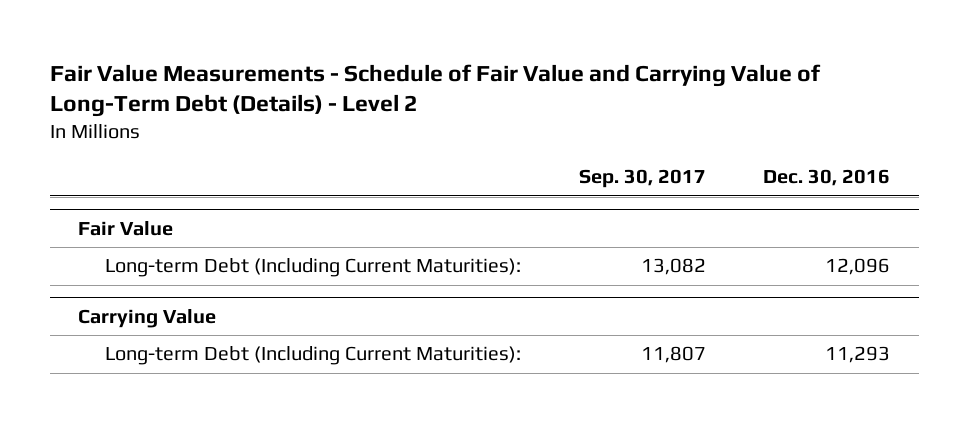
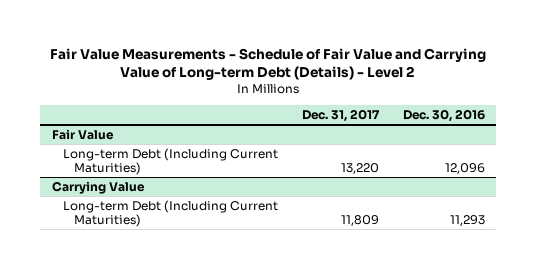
- Fair Value Measurements - Schedule of Fair Value and Carrying Value of Long-Term Debt (Details) - Level 2
+ Fair Value Measurements - Schedule of Fair Value and Carrying Value of Long-term Debt (Details) - Level 2
- | Sep. 30, 2017 | Dec. 30, 2016
+ | Dec. 31, 2017 | Dec. 30, 2016
@ Fair Value
- Long-term Debt (Including Current Maturities): | 13,082 | 12,096
+ Long-term Debt (Including Current Maturities) | 13,220 | 12,096
@ Carrying Value
- Long-term Debt (Including Current Maturities): | 11,807 | 11,293
+ Long-term Debt (Including Current Maturities) | 11,809 | 11,293

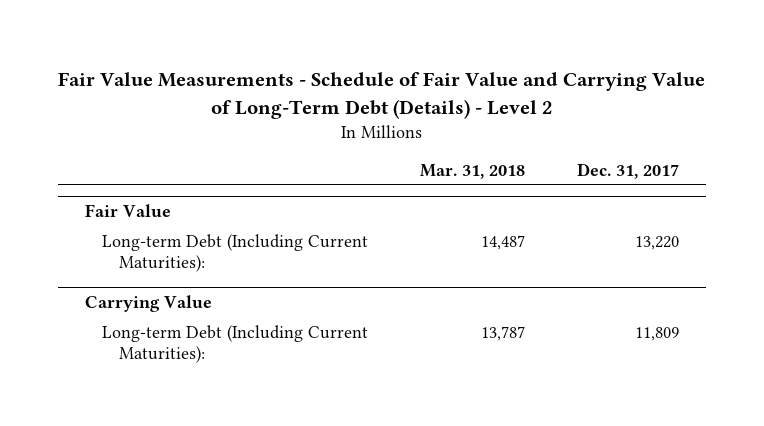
- Fair Value Measurements - Schedule of Fair Value and Carrying Value of Long-term Debt (Details) - Level 2
+ Fair Value Measurements - Schedule of Fair Value and Carrying Value of Long-Term Debt (Details) - Level 2
- | Dec. 31, 2017 | Dec. 30, 2016
+ | Mar. 31, 2018 | Dec. 31, 2017
@ Fair Value
- Long-term Debt (Including Current Maturities) | 13,220 | 12,096
+ Long-term Debt (Including Current Maturities): | 14,487 | 13,220
@ Carrying Value
- Long-term Debt (Including Current Maturities) | 11,809 | 11,293
+ Long-term Debt (Including Current Maturities): | 13,787 | 11,809

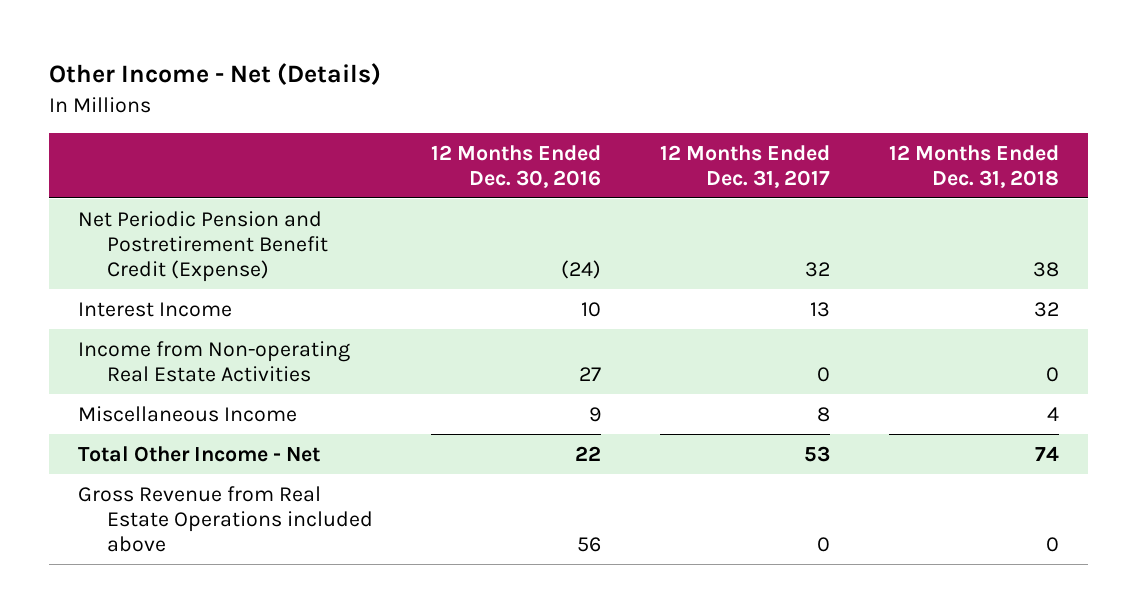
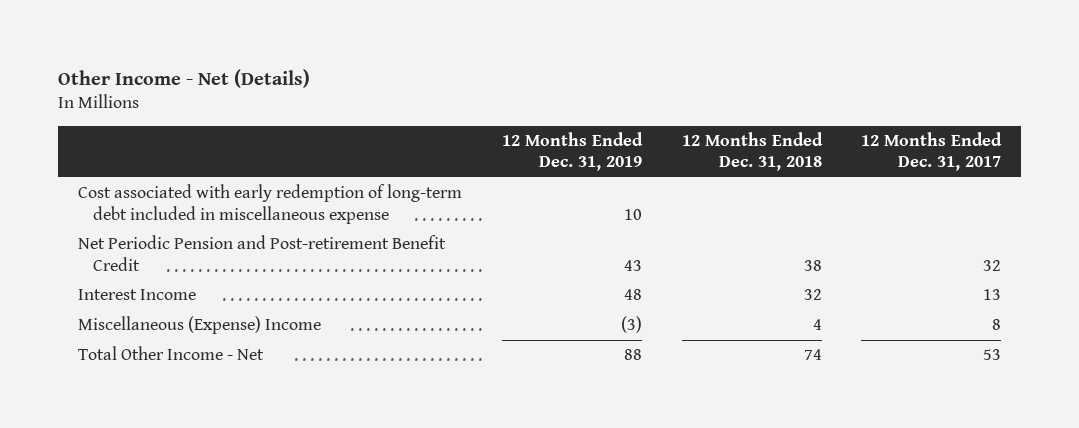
- | 12 Months Ended Dec. 30, 2016 | 12 Months Ended Dec. 31, 2017 | 12 Months Ended Dec. 31, 2018
+ | 12 Months Ended Dec. 31, 2019 | 12 Months Ended Dec. 31, 2018 | 12 Months Ended Dec. 31, 2017
- Net Periodic Pension and Postretirement Benefit Credit (Expense) | (24) | 32 | 38
+ Cost associated with early redemption of long-term debt included in miscellaneous expense | 10 | |
+ Net Periodic Pension and Post-retirement Benefit Credit | 43 | 38 | 32
- Income from Non-operating Real Estate Activities | 27 | 0 | 0
- Miscellaneous Income | 9 | 8 | 4
+ Miscellaneous (Expense) Income | (3) | 4 | 8
- Gross Revenue from Real Estate Operations included above | 56 | 0 | 0

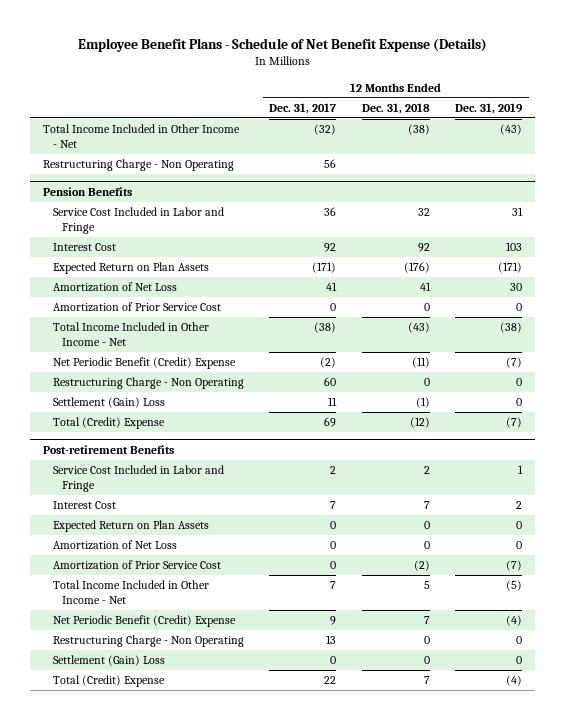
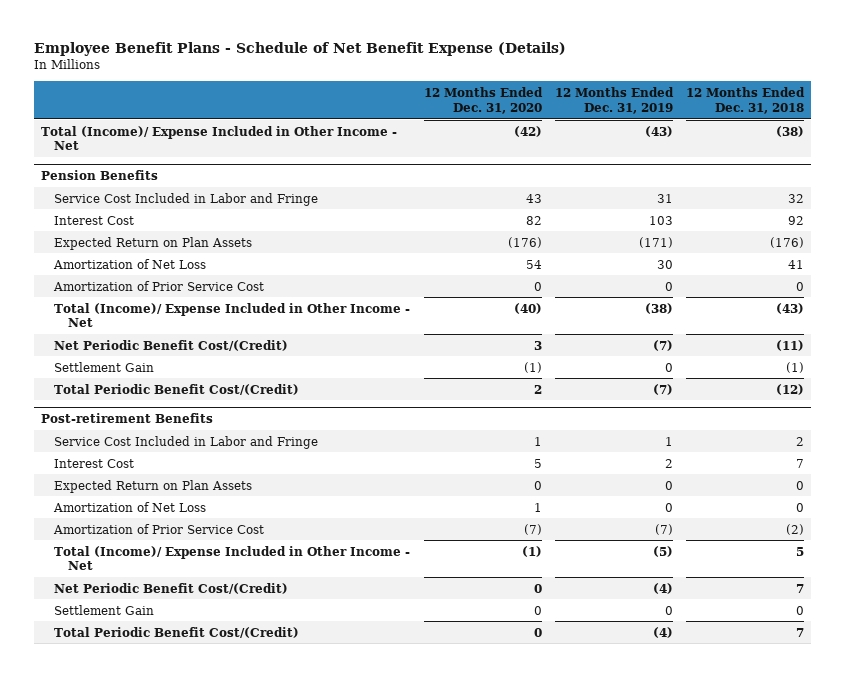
- | 12 Months Ended Dec. 31, 2017 | 12 Months Ended Dec. 31, 2018 | 12 Months Ended Dec. 31, 2019
+ | 12 Months Ended Dec. 31, 2020 | 12 Months Ended Dec. 31, 2019 | 12 Months Ended Dec. 31, 2018
- Total Income Included in Other Income - Net | (32) | (38) | (43)
- Restructuring Charge - Non Operating | 56 | |
+ Total (Income)/ Expense Included in Other Income - Net | (42) | (43) | (38)
@ Pension Benefits
- Total Income Included in Other Income - Net | (38) | (43) | (38)
- Net Periodic Benefit (Credit) Expense | (2) | (11) | (7)
- Restructuring Charge - Non Operating | 60 | 0 | 0
- Settlement (Gain) Loss | 11 | (1) | 0
- Total (Credit) Expense | 69 | (12) | (7)
+ Total (Income)/ Expense Included in Other Income - Net | (40) | (38) | (43)
+ Net Periodic Benefit Cost/(Credit) | 3 | (7) | (11)
+ Settlement Gain | (1) | 0 | (1)
+ Total Periodic Benefit Cost/(Credit) | 2 | (7) | (12)
@ Post-retirement Benefits
- Total Income Included in Other Income - Net | 7 | 5 | (5)
- Net Periodic Benefit (Credit) Expense | 9 | 7 | (4)
- Restructuring Charge - Non Operating | 13 | 0 | 0
- Settlement (Gain) Loss | 0 | 0 | 0
- Total (Credit) Expense | 22 | 7 | (4)
+ Total (Income)/ Expense Included in Other Income - Net | (1) | (5) | 5
+ Net Periodic Benefit Cost/(Credit) | 0 | (4) | 7
+ Settlement Gain | 0 | 0 | 0
+ Total Periodic Benefit Cost/(Credit) | 0 | (4) | 7

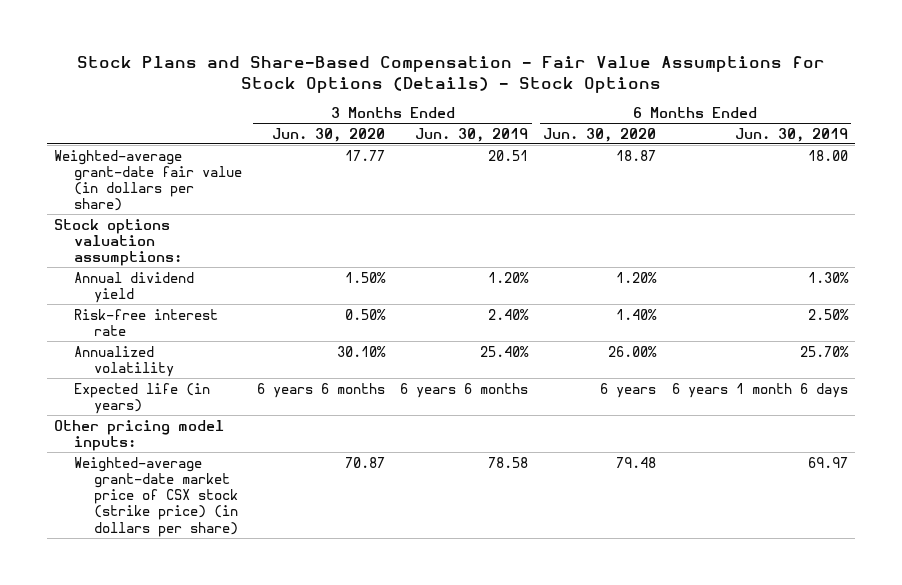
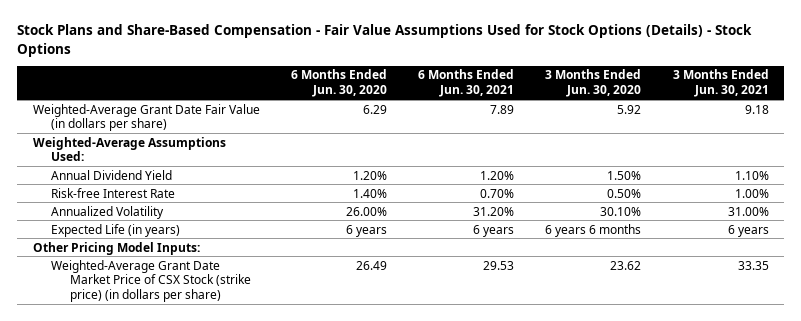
- Stock Plans and Share-Based Compensation - Fair Value Assumptions for Stock Options (Details) - Stock Options
+ Stock Plans and Share-Based Compensation - Fair Value Assumptions Used for Stock Options (Details) - Stock Options
- | 3 Months Ended Jun. 30, 2020 | 3 Months Ended Jun. 30, 2019 | 6 Months Ended Jun. 30, 2020 | 6 Months Ended Jun. 30, 2019
+ | 6 Months Ended Jun. 30, 2020 | 6 Months Ended Jun. 30, 2021 | 3 Months Ended Jun. 30, 2020 | 3 Months Ended Jun. 30, 2021
- Weighted-average grant-date fair value (in dollars per share) | 17.77 | 20.51 | 18.87 | 18.00
- Stock options valuation assumptions:
- Annual dividend yield | 1.50% | 1.20% | 1.20% | 1.30%
- Risk-free interest rate | 0.50% | 2.40% | 1.40% | 2.50%
- Annualized volatility | 30.10% | 25.40% | 26.00% | 25.70%
- Expected life (in years) | 6 years 6 months | 6 years 6 months | 6 years | 6 years 1 month 6 days
- Other pricing model inputs:
- Weighted-average grant-date market price of CSX stock (strike price) (in dollars per share) | 70.87 | 78.58 | 79.48 | 69.97
+ Weighted-Average Grant Date Fair Value (in dollars per share) | 6.29 | 7.89 | 5.92 | 9.18
+ Weighted-Average Assumptions Used:
+ Annual Dividend Yield | 1.20% | 1.20% | 1.50% | 1.10%
+ Risk-free Interest Rate | 1.40% | 0.70% | 0.50% | 1.00%
+ Annualized Volatility | 26.00% | 31.20% | 30.10% | 31.00%
+ Expected Life (in years) | 6 years | 6 years | 6 years 6 months | 6 years
+ Other Pricing Model Inputs:
+ Weighted-Average Grant Date Market Price of CSX Stock (strike price) (in dollars per share) | 26.49 | 29.53 | 23.62 | 33.35

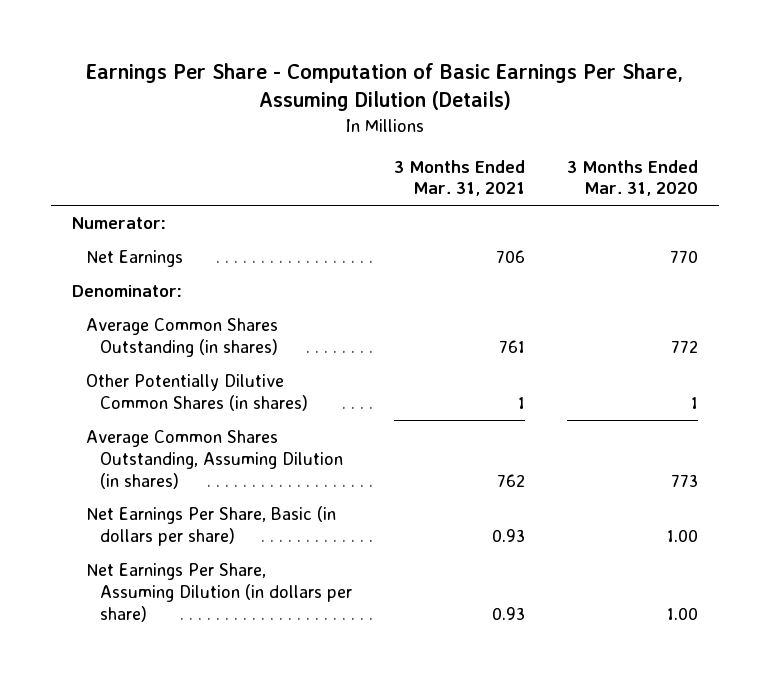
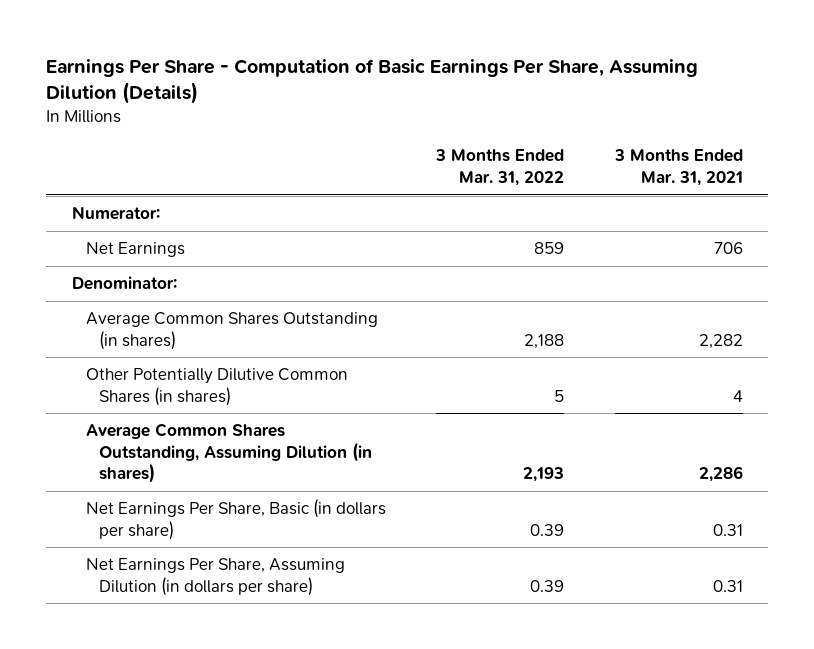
- | 3 Months Ended Mar. 31, 2021 | 3 Months Ended Mar. 31, 2020
+ | 3 Months Ended Mar. 31, 2022 | 3 Months Ended Mar. 31, 2021
- Average Common Shares Outstanding (in shares) | 761 | 772
- Other Potentially Dilutive Common Shares (in shares) | 1 | 1
- Average Common Shares Outstanding, Assuming Dilution (in shares) | 762 | 773
- Net Earnings Per Share, Basic (in dollars per share) | 0.93 | 1.00
- Net Earnings Per Share, Assuming Dilution (in dollars per share) | 0.93 | 1.00
+ Average Common Shares Outstanding (in shares) | 2,188 | 2,282
+ Other Potentially Dilutive Common Shares (in shares) | 5 | 4
+ Average Common Shares Outstanding, Assuming Dilution (in shares) | 2,193 | 2,286
+ Net Earnings Per Share, Basic (in dollars per share) | 0.39 | 0.31
+ Net Earnings Per Share, Assuming Dilution (in dollars per share) | 0.39 | 0.31

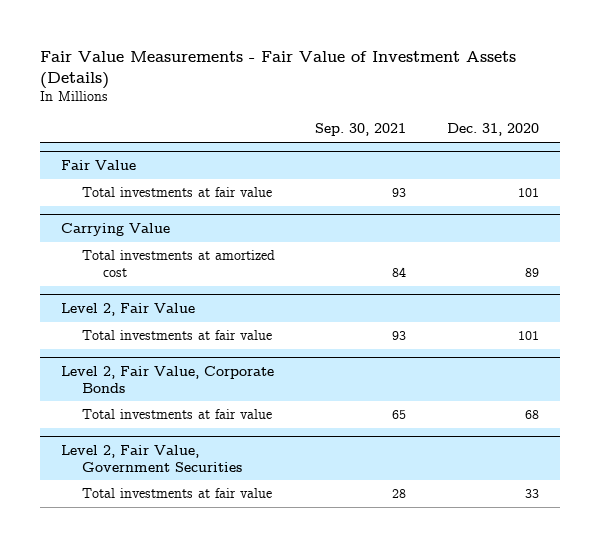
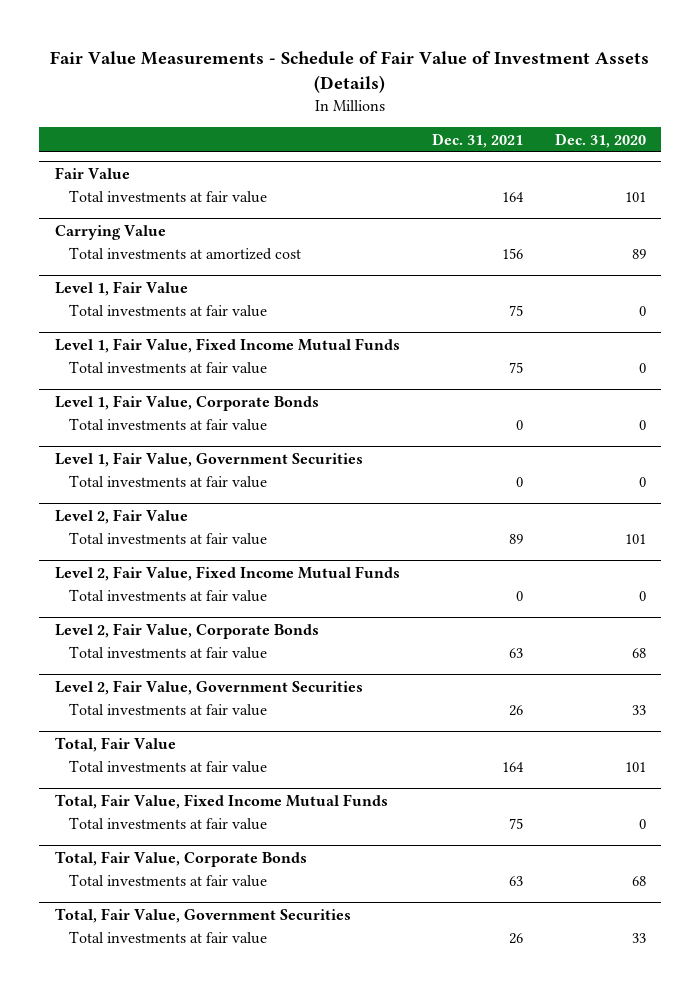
- Fair Value Measurements - Fair Value of Investment Assets (Details)
+ Fair Value Measurements - Schedule of Fair Value of Investment Assets (Details)
- | Sep. 30, 2021 | Dec. 31, 2020
+ | Dec. 31, 2021 | Dec. 31, 2020
+ Level 1, Fair Value
+ Total investments at fair value | 75 | 0
+ Level 1, Fair Value, Fixed Income Mutual Funds
+ Total investments at fair value | 75 | 0
+ Level 1, Fair Value, Corporate Bonds
+ Total investments at fair value | 0 | 0
+ Level 1, Fair Value, Government Securities
+ Total investments at fair value | 0 | 0
+ Level 2, Fair Value, Fixed Income Mutual Funds
+ Total investments at fair value | 0 | 0
+ Total, Fair Value
+ Total investments at fair value | 164 | 101
+ Total, Fair Value, Fixed Income Mutual Funds
+ Total investments at fair value | 75 | 0
+ Total, Fair Value, Corporate Bonds
+ Total investments at fair value | 63 | 68
+ Total, Fair Value, Government Securities
+ Total investments at fair value | 26 | 33

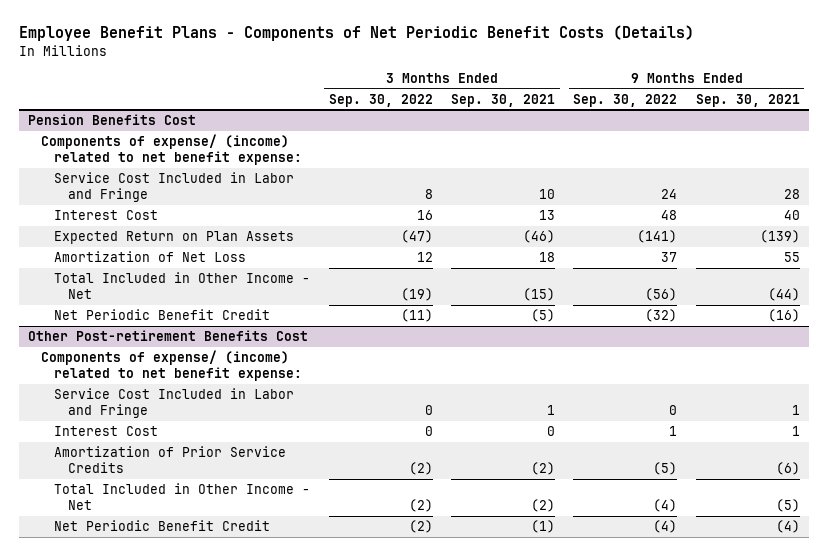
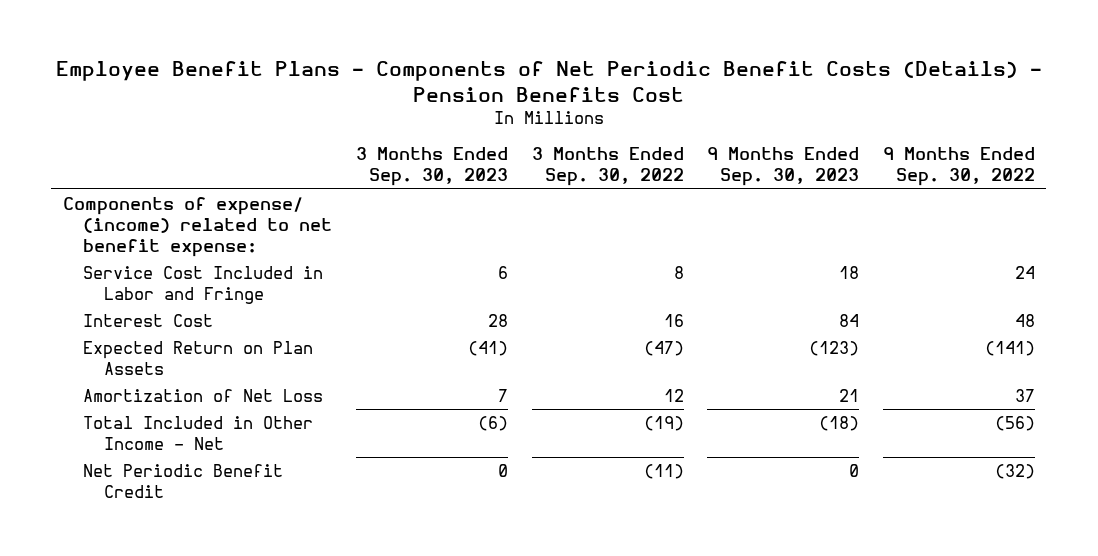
- Employee Benefit Plans - Components of Net Periodic Benefit Costs (Details)
+ Employee Benefit Plans - Components of Net Periodic Benefit Costs (Details) - Pension Benefits Cost
- | 3 Months Ended Sep. 30, 2022 | 3 Months Ended Sep. 30, 2021 | 9 Months Ended Sep. 30, 2022 | 9 Months Ended Sep. 30, 2021
+ | 3 Months Ended Sep. 30, 2023 | 3 Months Ended Sep. 30, 2022 | 9 Months Ended Sep. 30, 2023 | 9 Months Ended Sep. 30, 2022
- Pension Benefits Cost
- Other Post-retirement Benefits Cost
- Components of expense/ (income) related to net benefit expense:
- Service Cost Included in Labor and Fringe | 0 | 1 | 0 | 1
- Interest Cost | 0 | 0 | 1 | 1
- Amortization of Prior Service Credits | (2) | (2) | (5) | (6)
- Total Included in Other Income - Net | (2) | (2) | (4) | (5)
- Net Periodic Benefit Credit | (2) | (1) | (4) | (4)

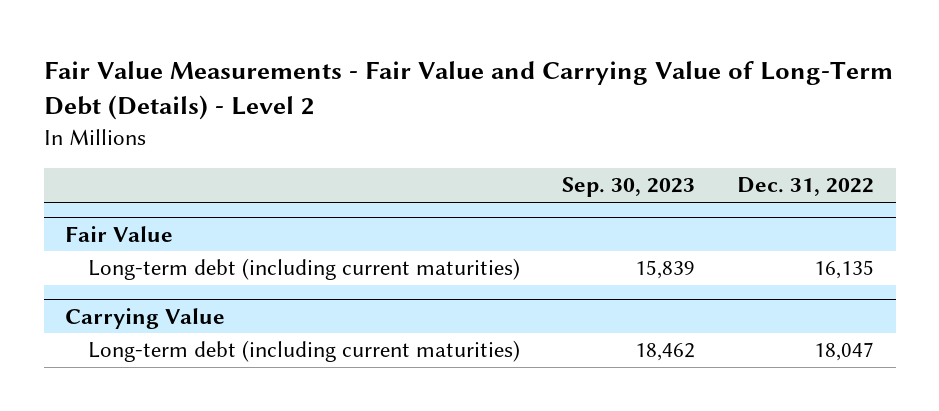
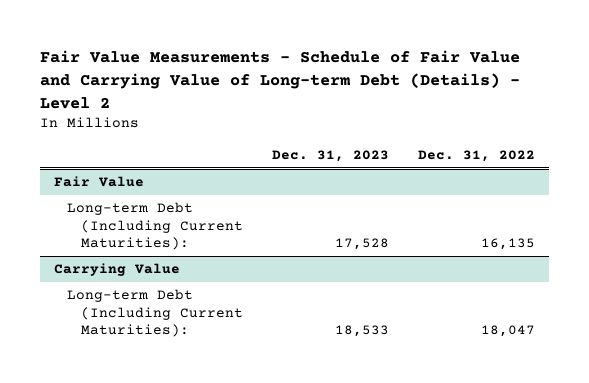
- Fair Value Measurements - Fair Value and Carrying Value of Long-Term Debt (Details) - Level 2
+ Fair Value Measurements - Schedule of Fair Value and Carrying Value of Long-term Debt (Details) - Level 2
- | Sep. 30, 2023 | Dec. 31, 2022
+ | Dec. 31, 2023 | Dec. 31, 2022
@ Fair Value
- Long-term debt (including current maturities) | 15,839 | 16,135
+ Long-term Debt (Including Current Maturities): | 17,528 | 16,135
@ Carrying Value
- Long-term debt (including current maturities) | 18,462 | 18,047
+ Long-term Debt (Including Current Maturities): | 18,533 | 18,047

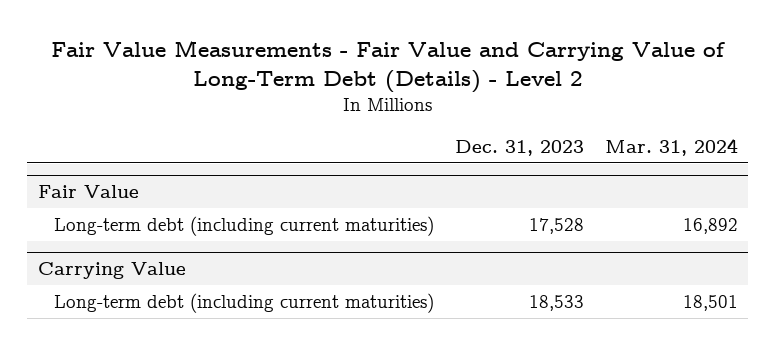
- Fair Value Measurements - Schedule of Fair Value and Carrying Value of Long-term Debt (Details) - Level 2
+ Fair Value Measurements - Fair Value and Carrying Value of Long-Term Debt (Details) - Level 2
- | Dec. 31, 2023 | Dec. 31, 2022
+ | Dec. 31, 2023 | Mar. 31, 2024
@ Fair Value
- Long-term Debt (Including Current Maturities): | 17,528 | 16,135
+ Long-term debt (including current maturities) | 17,528 | 16,892
@ Carrying Value
- Long-term Debt (Including Current Maturities): | 18,533 | 18,047
+ Long-term debt (including current maturities) | 18,533 | 18,501

